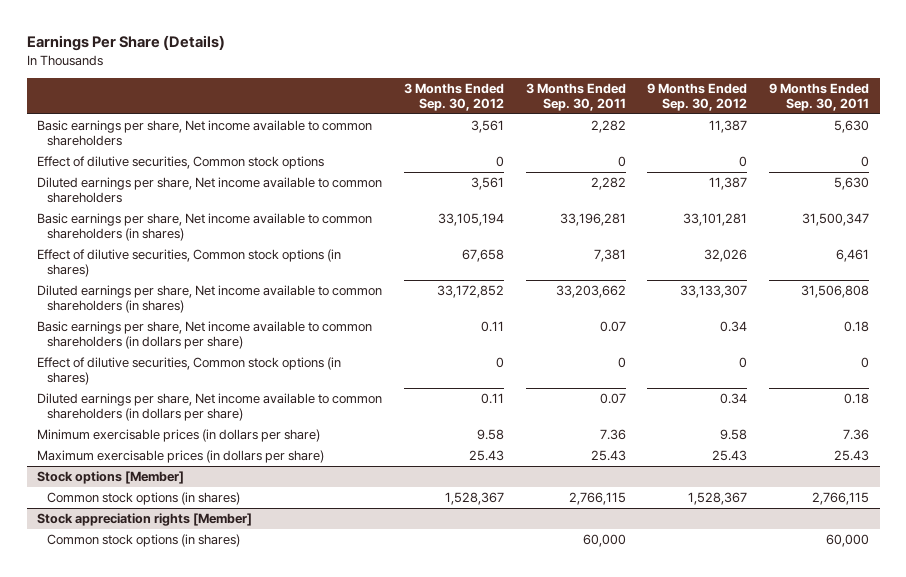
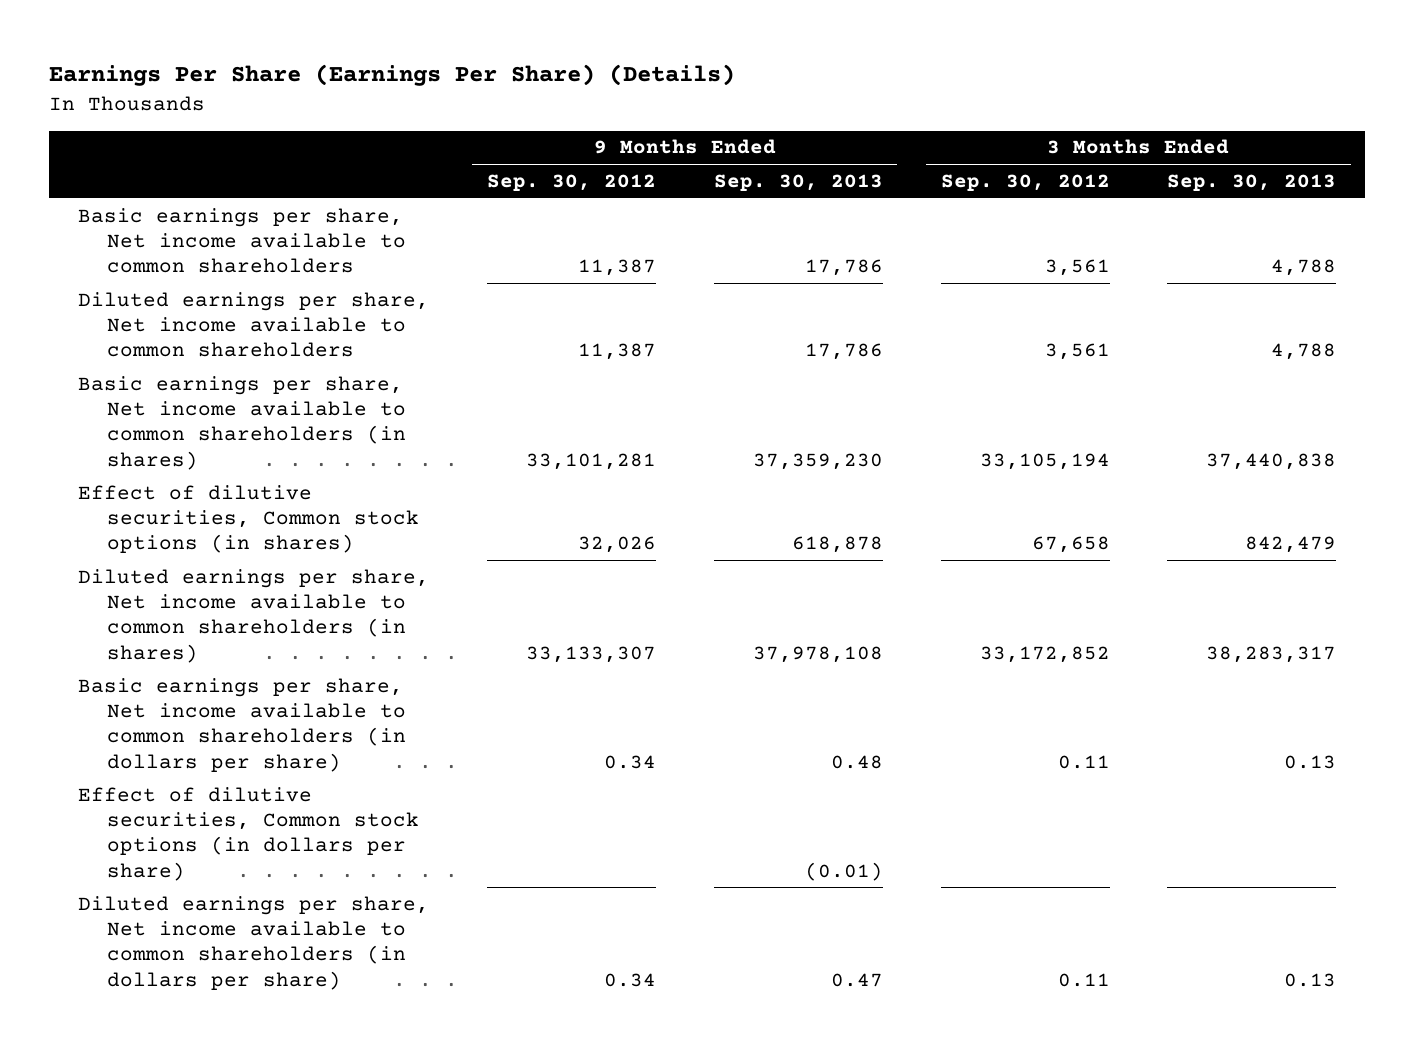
- Earnings Per Share (Details)
+ Earnings Per Share (Earnings Per Share) (Details)
- | 3 Months Ended Sep. 30, 2012 | 3 Months Ended Sep. 30, 2011 | 9 Months Ended Sep. 30, 2012 | 9 Months Ended Sep. 30, 2011
+ | 9 Months Ended Sep. 30, 2012 | 9 Months Ended Sep. 30, 2013 | 3 Months Ended Sep. 30, 2012 | 3 Months Ended Sep. 30, 2013
- Effect of dilutive securities, Common stock options | 0 | 0 | 0 | 0
- Effect of dilutive securities, Common stock options (in shares) | 0 | 0 | 0 | 0
+ Effect of dilutive securities, Common stock options (in dollars per share) | | (0.01) | |
- Minimum exercisable prices (in dollars per share) | 9.58 | 7.36 | 9.58 | 7.36
- Maximum exercisable prices (in dollars per share) | 25.43 | 25.43 | 25.43 | 25.43
- Stock options [Member]
- Common stock options (in shares) | 1,528,367 | 2,766,115 | 1,528,367 | 2,766,115
- Stock appreciation rights [Member]
- Common stock options (in shares) | | 60,000 | | 60,000

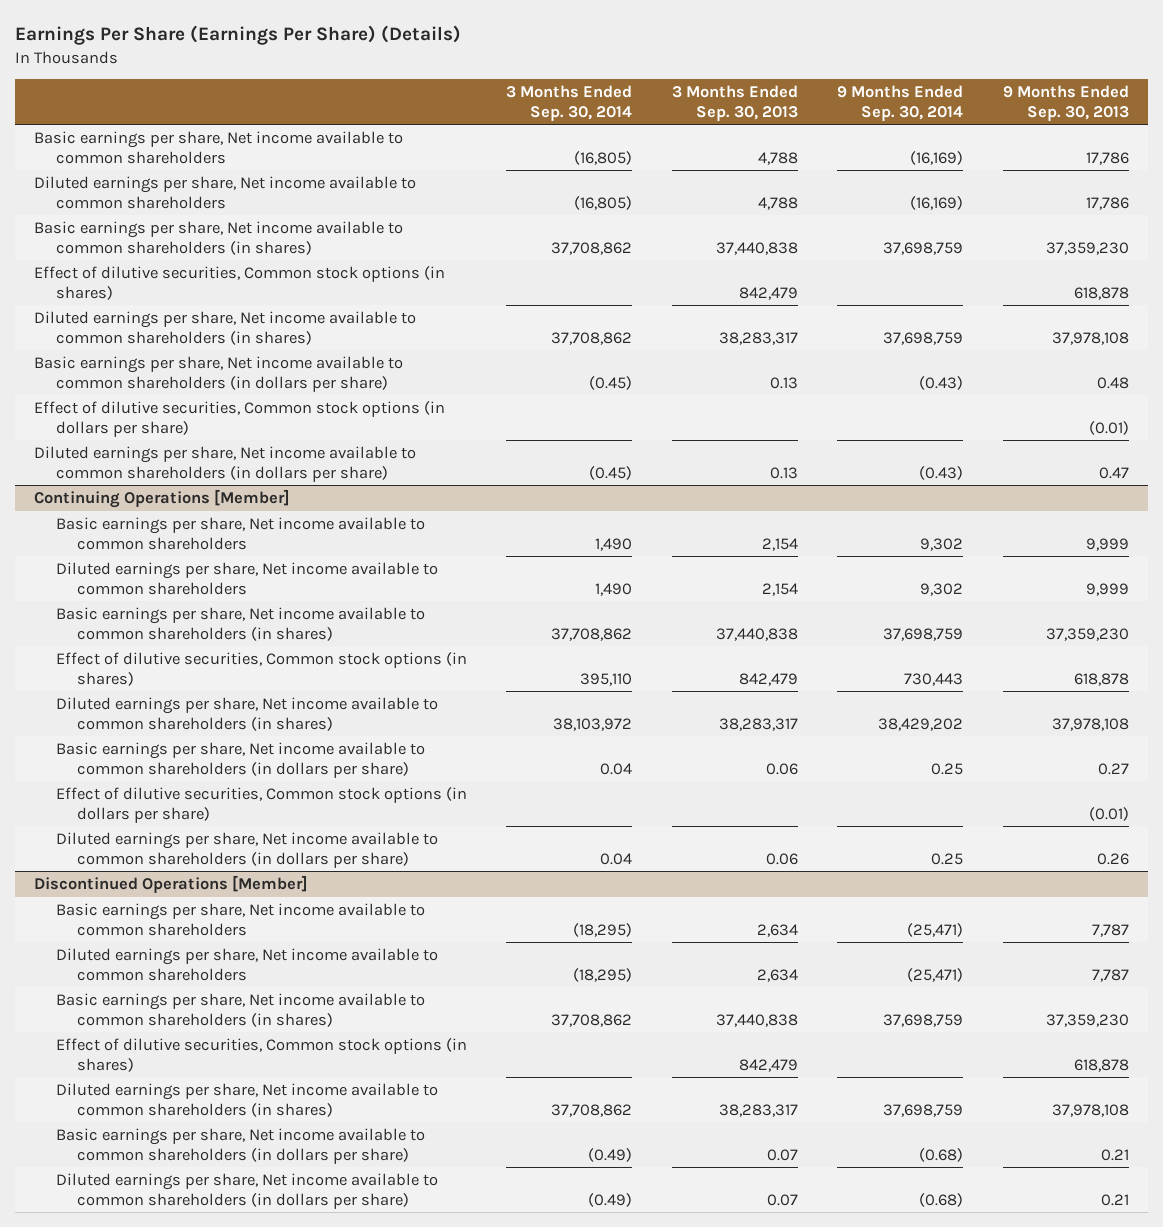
- | 9 Months Ended Sep. 30, 2012 | 9 Months Ended Sep. 30, 2013 | 3 Months Ended Sep. 30, 2012 | 3 Months Ended Sep. 30, 2013
+ | 3 Months Ended Sep. 30, 2014 | 3 Months Ended Sep. 30, 2013 | 9 Months Ended Sep. 30, 2014 | 9 Months Ended Sep. 30, 2013
+ Continuing Operations [Member]
+ Basic earnings per share, Net income available to common shareholders | 1,490 | 2,154 | 9,302 | 9,999
+ Diluted earnings per share, Net income available to common shareholders | 1,490 | 2,154 | 9,302 | 9,999
+ Basic earnings per share, Net income available to common shareholders (in shares) | 37,708,862 | 37,440,838 | 37,698,759 | 37,359,230
+ Effect of dilutive securities, Common stock options (in shares) | 395,110 | 842,479 | 730,443 | 618,878
+ Diluted earnings per share, Net income available to common shareholders (in shares) | 38,103,972 | 38,283,317 | 38,429,202 | 37,978,108
+ Basic earnings per share, Net income available to common shareholders (in dollars per share) | 0.04 | 0.06 | 0.25 | 0.27
+ Effect of dilutive securities, Common stock options (in dollars per share) | | | | (0.01)
+ Diluted earnings per share, Net income available to common shareholders (in dollars per share) | 0.04 | 0.06 | 0.25 | 0.26
+ Discontinued Operations [Member]
+ Basic earnings per share, Net income available to common shareholders | (18,295) | 2,634 | (25,471) | 7,787
+ Diluted earnings per share, Net income available to common shareholders | (18,295) | 2,634 | (25,471) | 7,787
+ Basic earnings per share, Net income available to common shareholders (in shares) | 37,708,862 | 37,440,838 | 37,698,759 | 37,359,230
+ Effect of dilutive securities, Common stock options (in shares) | | 842,479 | | 618,878
+ Diluted earnings per share, Net income available to common shareholders (in shares) | 37,708,862 | 38,283,317 | 37,698,759 | 37,978,108
+ Basic earnings per share, Net income available to common shareholders (in dollars per share) | (0.49) | 0.07 | (0.68) | 0.21
+ Diluted earnings per share, Net income available to common shareholders (in dollars per share) | (0.49) | 0.07 | (0.68) | 0.21

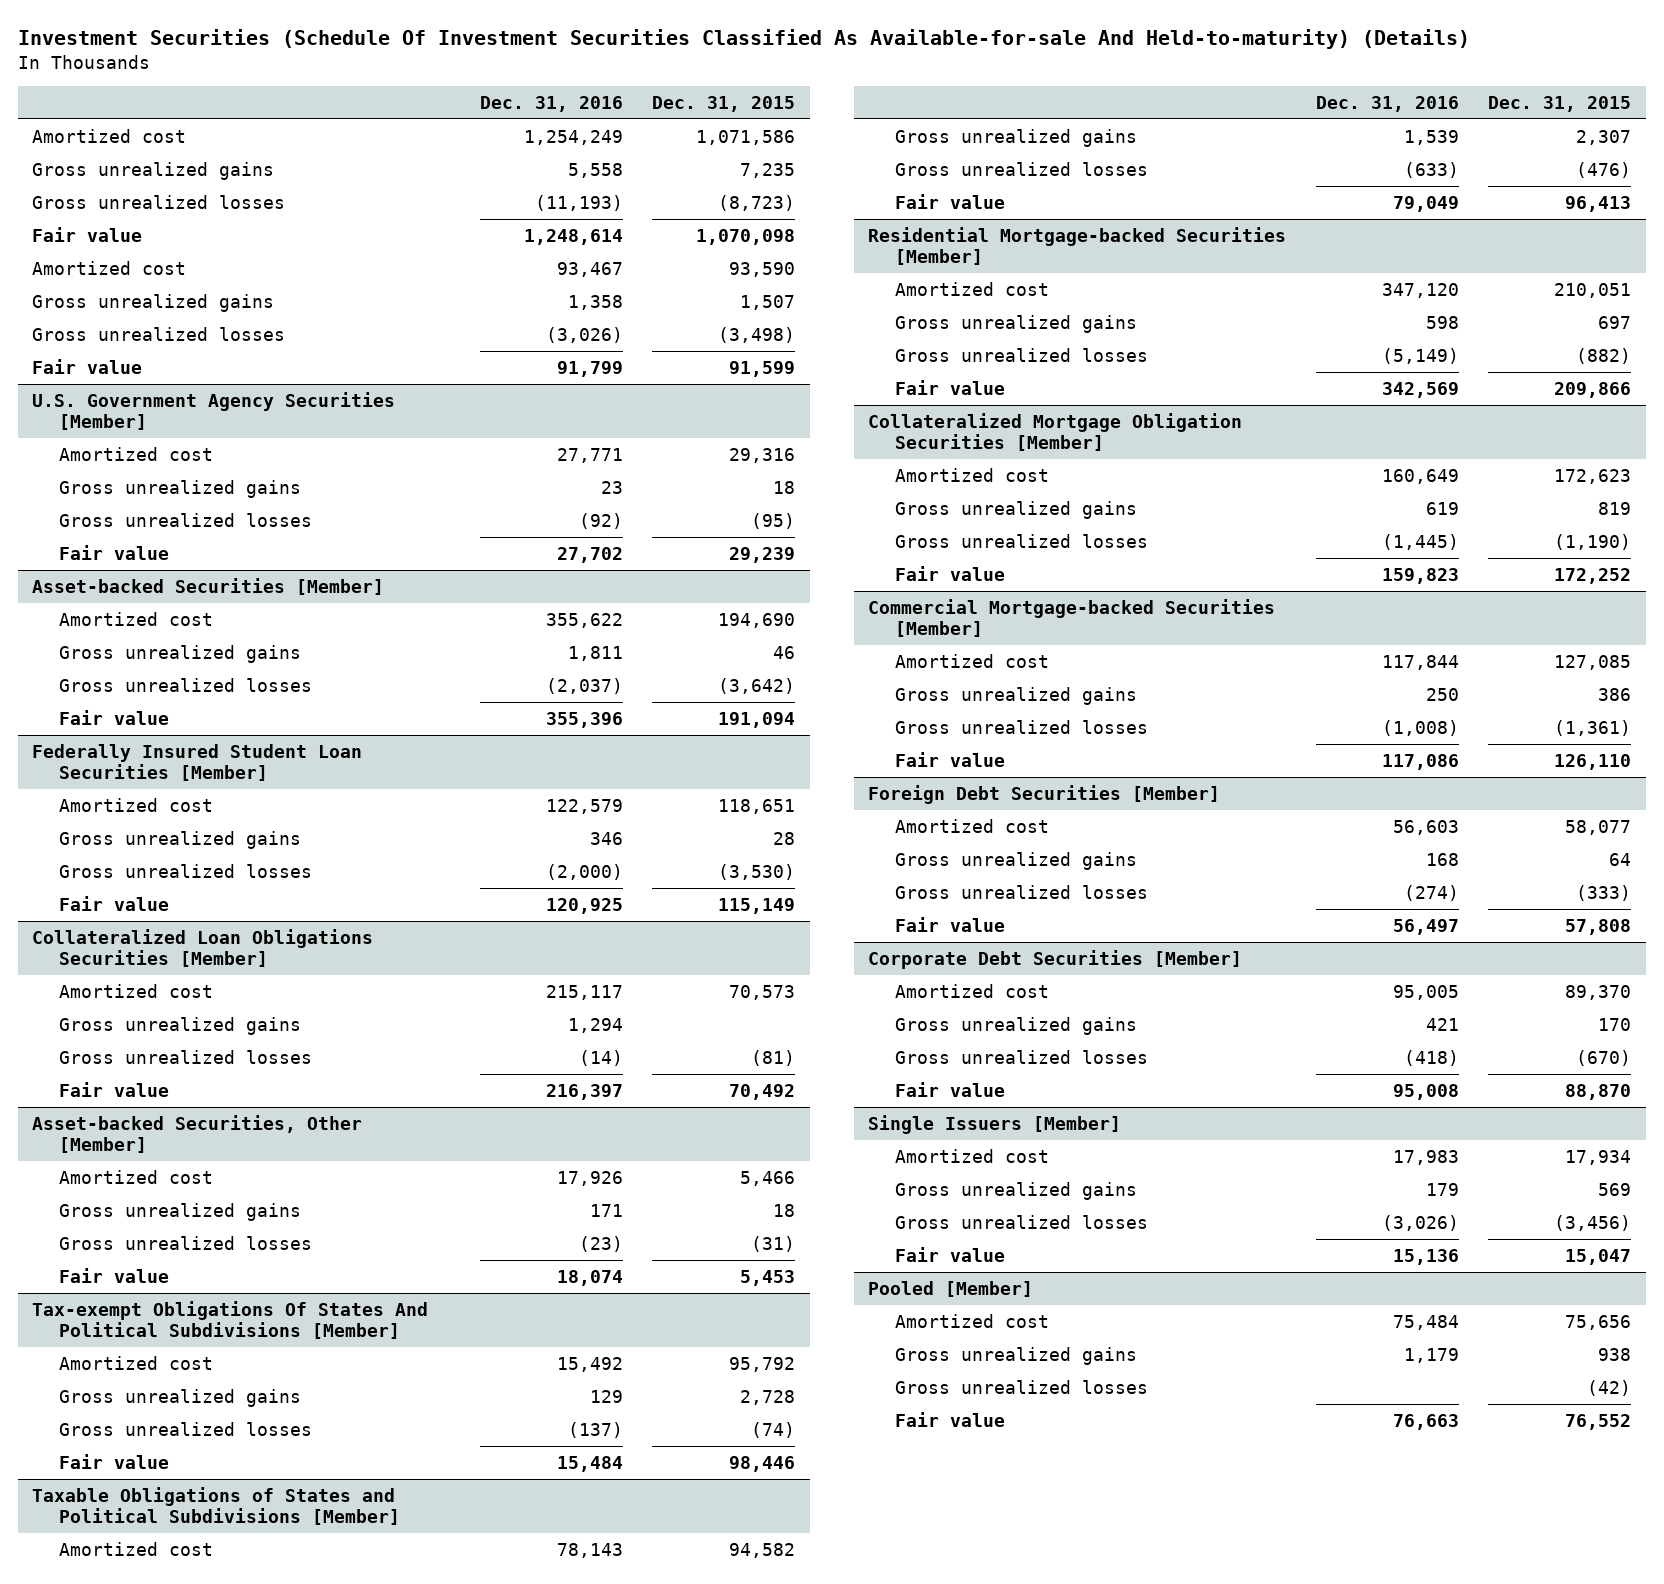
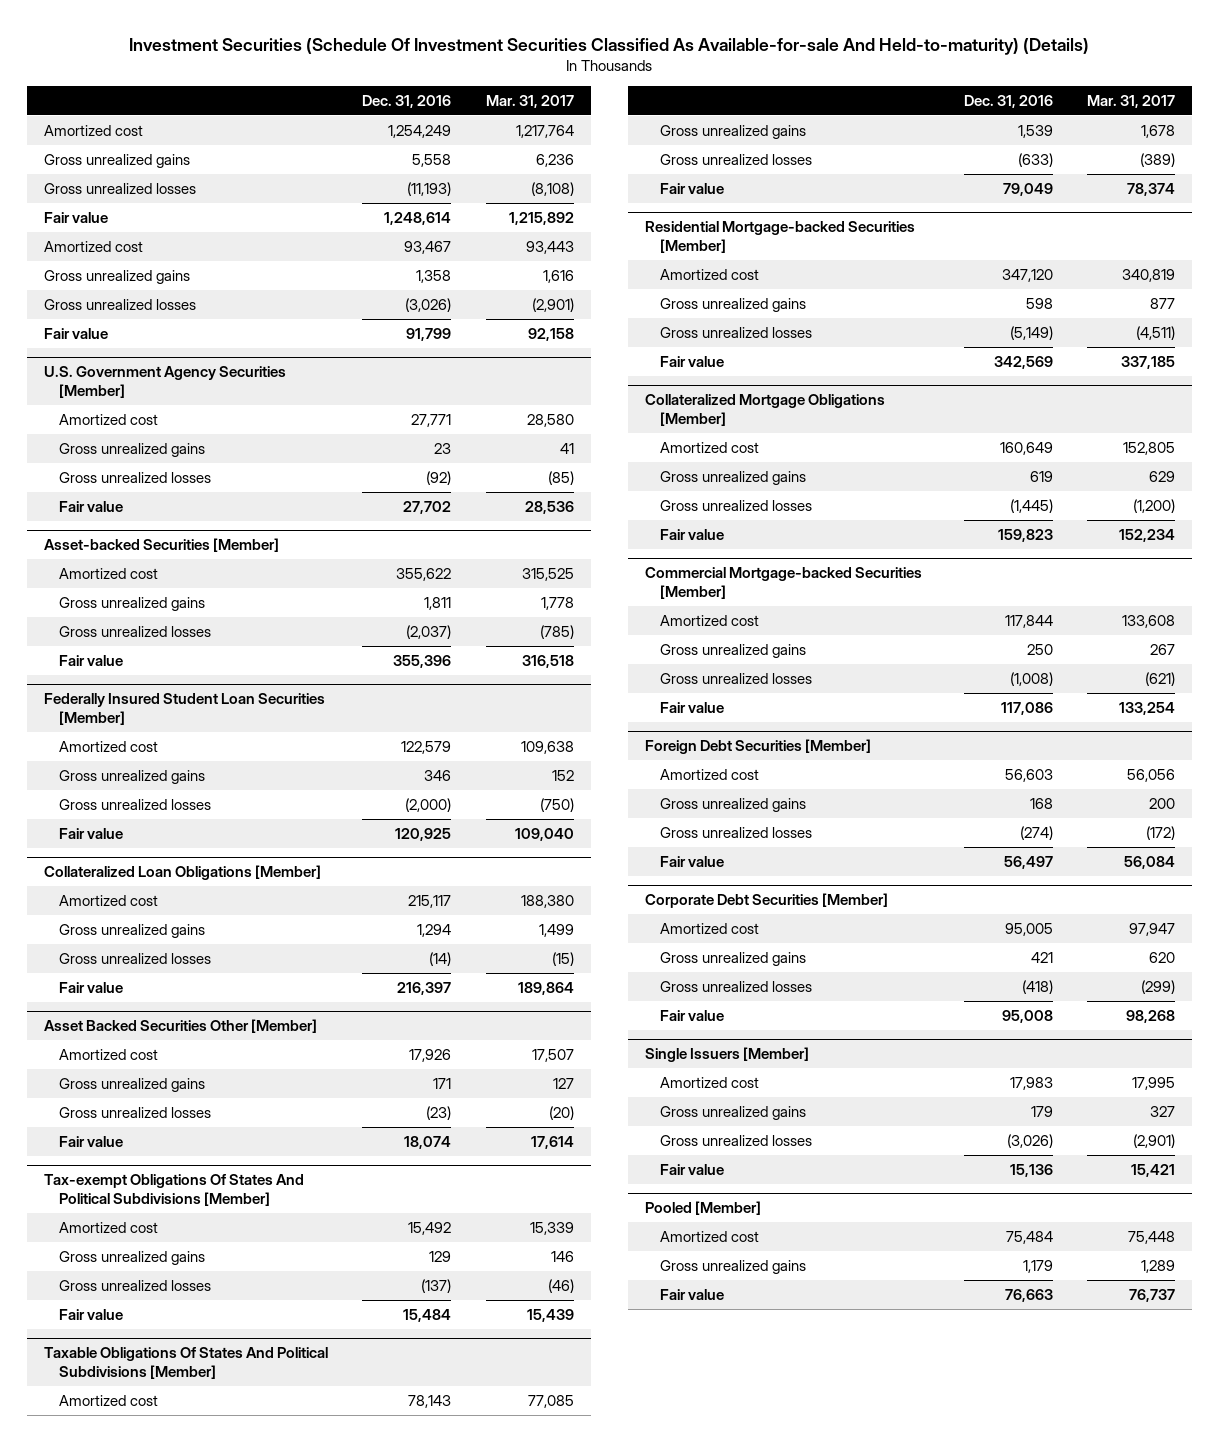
- | Dec. 31, 2016 | Dec. 31, 2015
+ | Dec. 31, 2016 | Mar. 31, 2017
- Collateralized Loan Obligations Securities [Member]
+ Collateralized Loan Obligations [Member]
- Asset-backed Securities, Other [Member]
+ Asset Backed Securities Other [Member]
- Taxable Obligations of States and Political Subdivisions [Member]
+ Taxable Obligations Of States And Political Subdivisions [Member]
- Collateralized Mortgage Obligation Securities [Member]
+ Collateralized Mortgage Obligations [Member]
@ Pooled [Member]
- Gross unrealized losses | | (42)

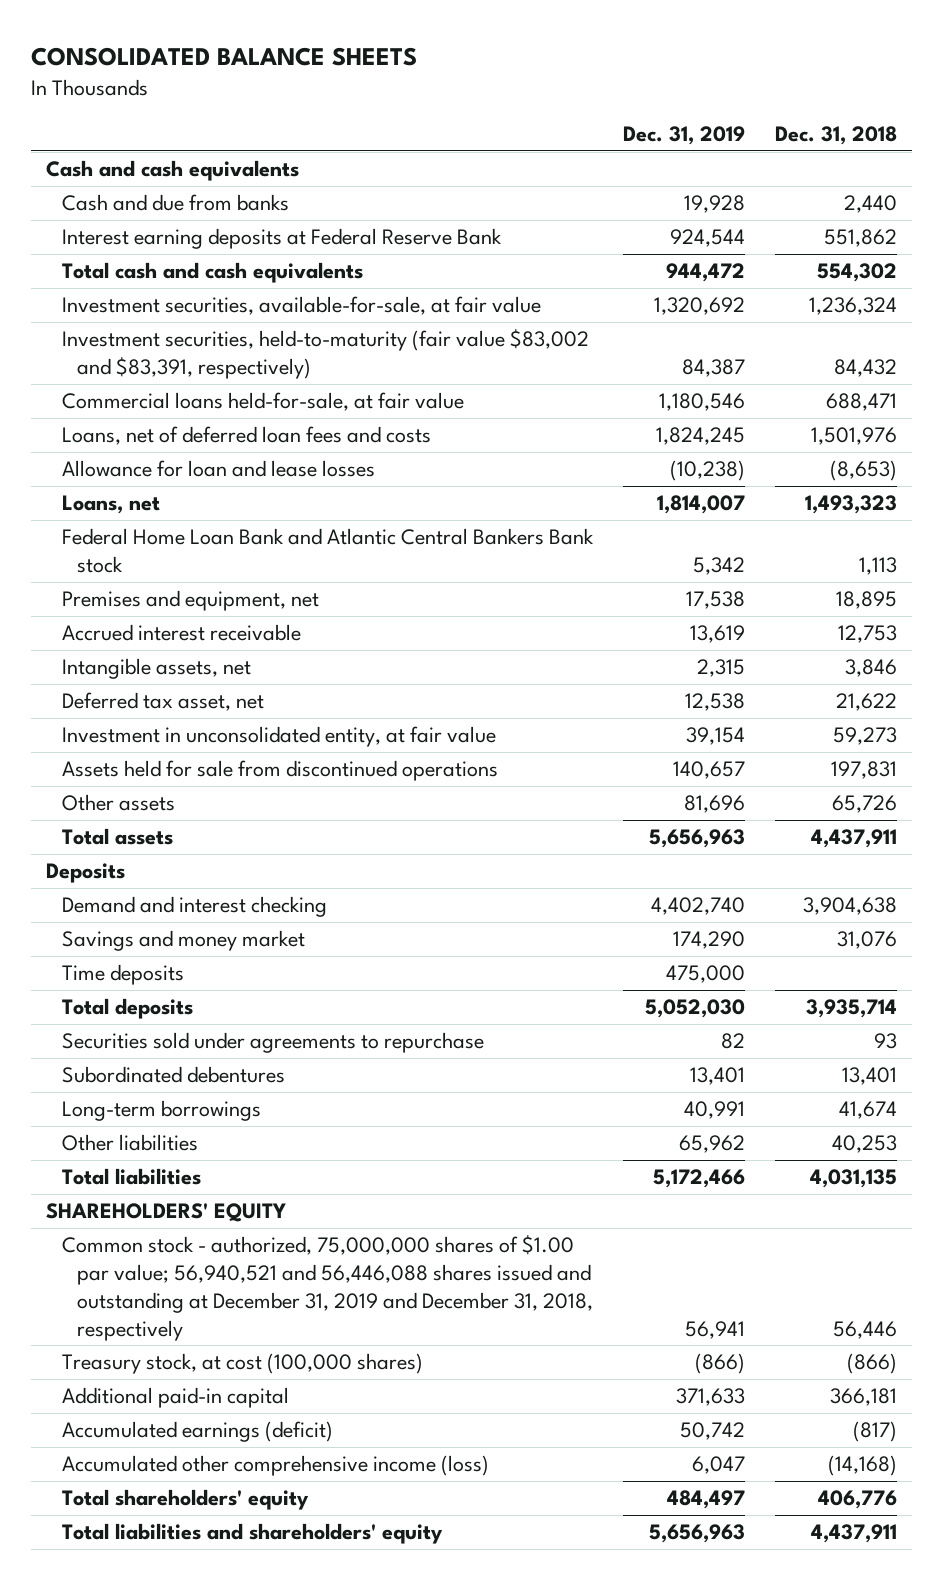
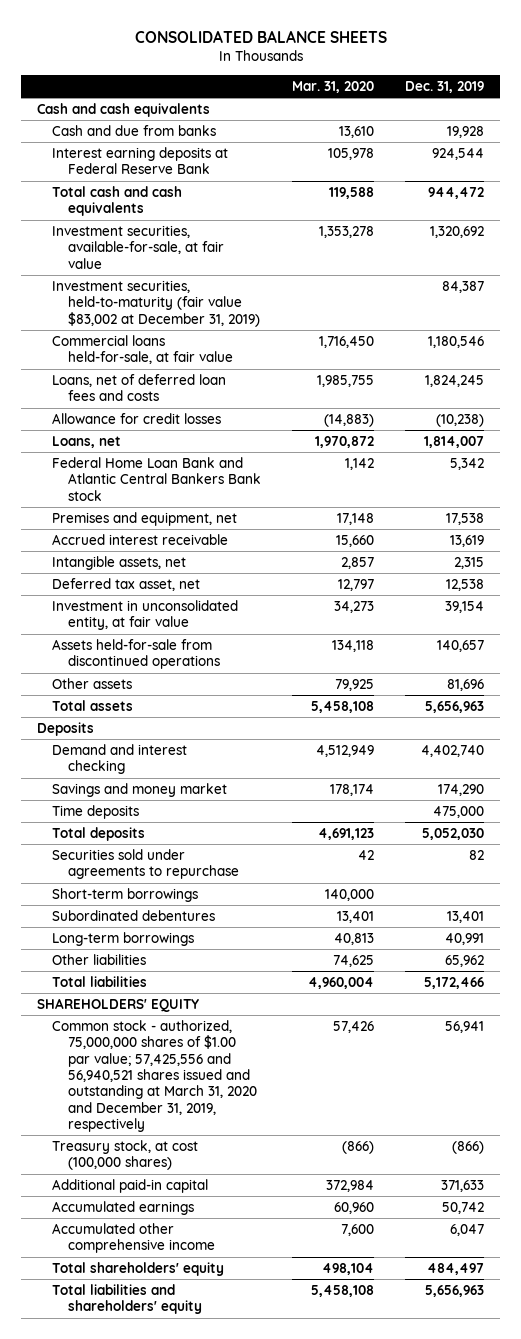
- | Dec. 31, 2019 | Dec. 31, 2018
+ | Mar. 31, 2020 | Dec. 31, 2019
- Investment securities, held-to-maturity (fair value $83,002 and $83,391, respectively) | 84,387 | 84,432
+ Investment securities, held-to-maturity (fair value $83,002 at December 31, 2019) | | 84,387
- Allowance for loan and lease losses | (10,238) | (8,653)
+ Allowance for credit losses | (14,883) | (10,238)
- Assets held for sale from discontinued operations | 140,657 | 197,831
+ Assets held-for-sale from discontinued operations | 134,118 | 140,657
+ Short-term borrowings | 140,000 |
- Common stock - authorized, 75,000,000 shares of $1.00 par value; 56,940,521 and 56,446,088 shares issued and outstanding at December 31, 2019 and December 31, 2018, respectively | 56,941 | 56,446
+ Common stock - authorized, 75,000,000 shares of $1.00 par value; 57,425,556 and 56,940,521 shares issued and outstanding at March 31, 2020 and December 31, 2019, respectively | 57,426 | 56,941
- Accumulated earnings (deficit) | 50,742 | (817)
- Accumulated other comprehensive income (loss) | 6,047 | (14,168)
+ Accumulated earnings | 60,960 | 50,742
+ Accumulated other comprehensive income | 7,600 | 6,047

